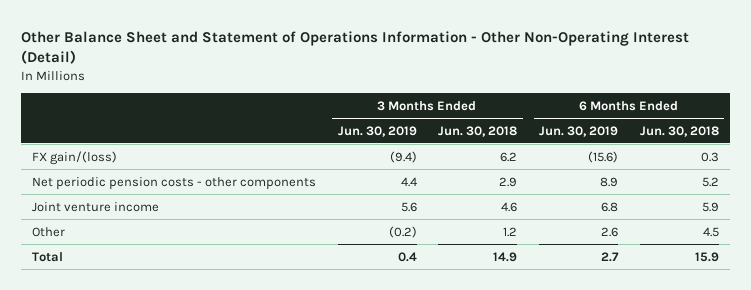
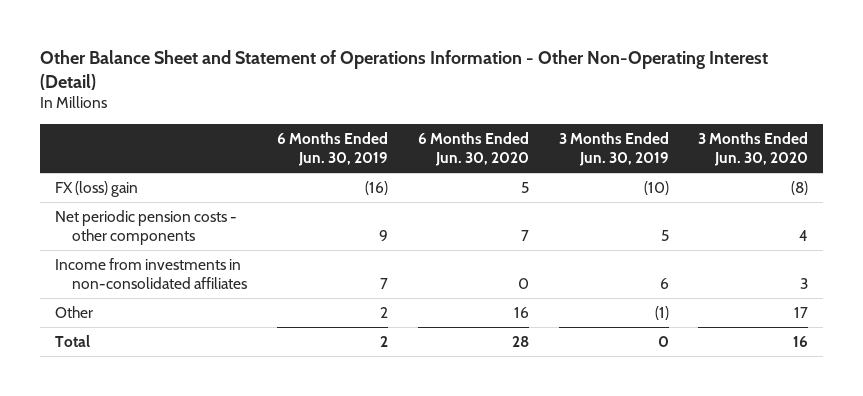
- | 3 Months Ended Jun. 30, 2019 | 3 Months Ended Jun. 30, 2018 | 6 Months Ended Jun. 30, 2019 | 6 Months Ended Jun. 30, 2018
+ | 6 Months Ended Jun. 30, 2019 | 6 Months Ended Jun. 30, 2020 | 3 Months Ended Jun. 30, 2019 | 3 Months Ended Jun. 30, 2020
- FX gain/(loss) | (9.4) | 6.2 | (15.6) | 0.3
- Net periodic pension costs - other components | 4.4 | 2.9 | 8.9 | 5.2
- Joint venture income | 5.6 | 4.6 | 6.8 | 5.9
- Other | (0.2) | 1.2 | 2.6 | 4.5
- Total | 0.4 | 14.9 | 2.7 | 15.9
+ FX (loss) gain | (16) | 5 | (10) | (8)
+ Net periodic pension costs - other components | 9 | 7 | 5 | 4
+ Income from investments in non-consolidated affiliates | 7 | 0 | 6 | 3
+ Other | 2 | 16 | (1) | 17
+ Total | 2 | 28 | 0 | 16

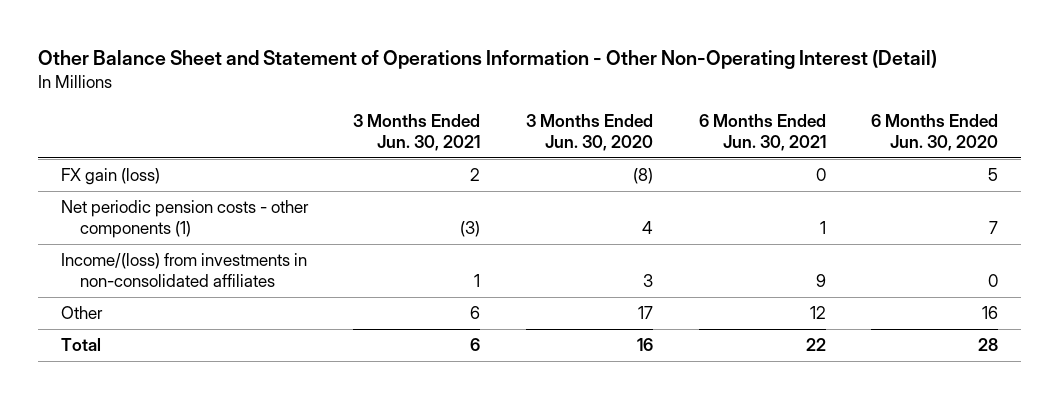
- | 6 Months Ended Jun. 30, 2019 | 6 Months Ended Jun. 30, 2020 | 3 Months Ended Jun. 30, 2019 | 3 Months Ended Jun. 30, 2020
+ | 3 Months Ended Jun. 30, 2021 | 3 Months Ended Jun. 30, 2020 | 6 Months Ended Jun. 30, 2021 | 6 Months Ended Jun. 30, 2020
- FX (loss) gain | (16) | 5 | (10) | (8)
- Net periodic pension costs - other components | 9 | 7 | 5 | 4
- Income from investments in non-consolidated affiliates | 7 | 0 | 6 | 3
+ FX gain (loss) | 2 | (8) | 0 | 5
+ Net periodic pension costs - other components (1) | (3) | 4 | 1 | 7
+ Income/(loss) from investments in non-consolidated affiliates | 1 | 3 | 9 | 0

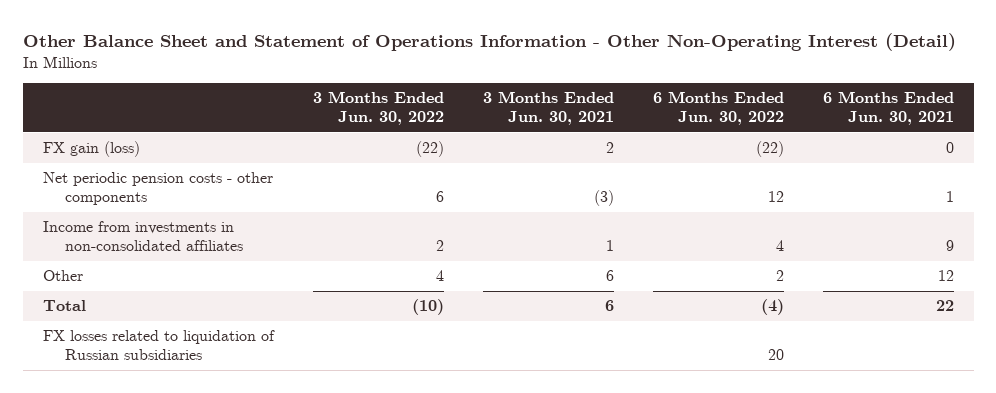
- | 3 Months Ended Jun. 30, 2021 | 3 Months Ended Jun. 30, 2020 | 6 Months Ended Jun. 30, 2021 | 6 Months Ended Jun. 30, 2020
+ | 3 Months Ended Jun. 30, 2022 | 3 Months Ended Jun. 30, 2021 | 6 Months Ended Jun. 30, 2022 | 6 Months Ended Jun. 30, 2021
- Net periodic pension costs - other components (1) | (3) | 4 | 1 | 7
- Income/(loss) from investments in non-consolidated affiliates | 1 | 3 | 9 | 0
+ Net periodic pension costs - other components | 6 | (3) | 12 | 1
+ Income from investments in non-consolidated affiliates | 2 | 1 | 4 | 9
+ FX losses related to liquidation of Russian subsidiaries | | | 20 |

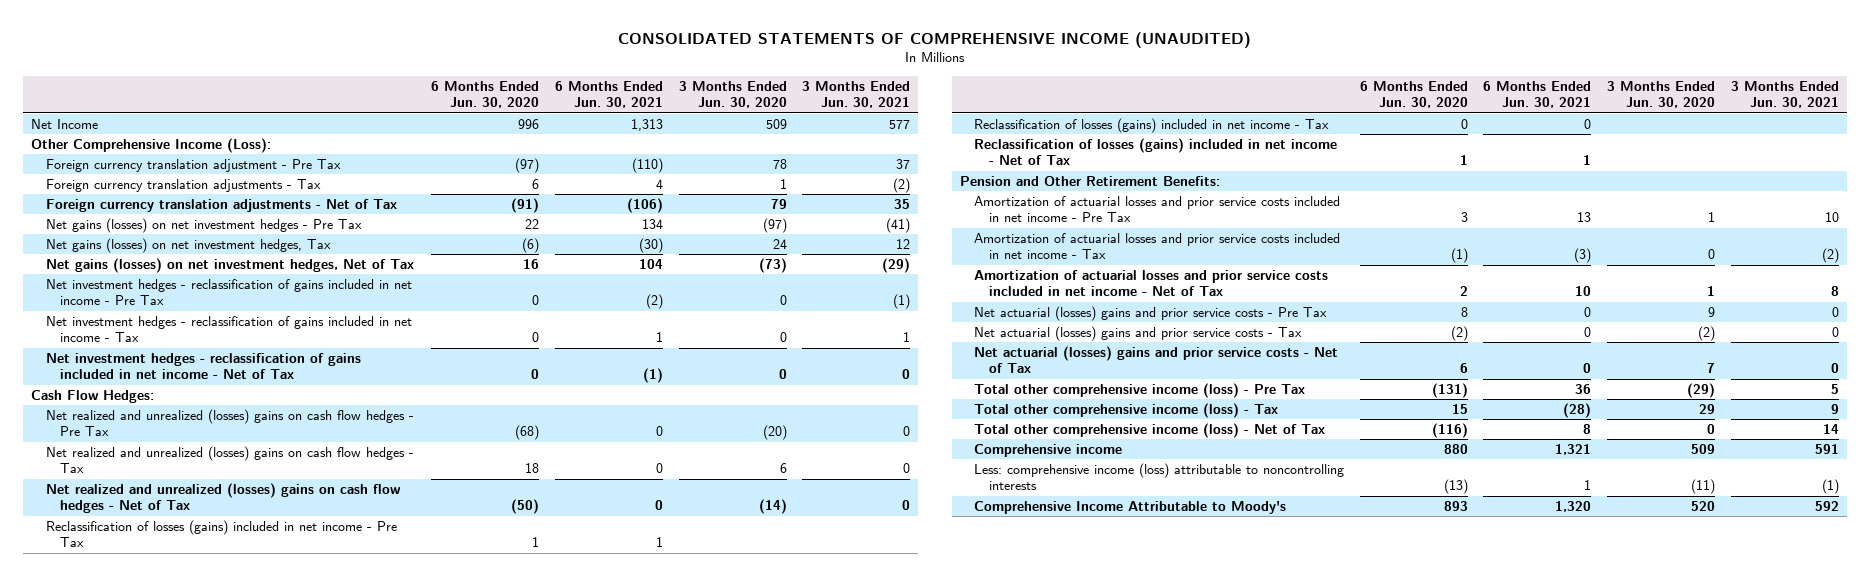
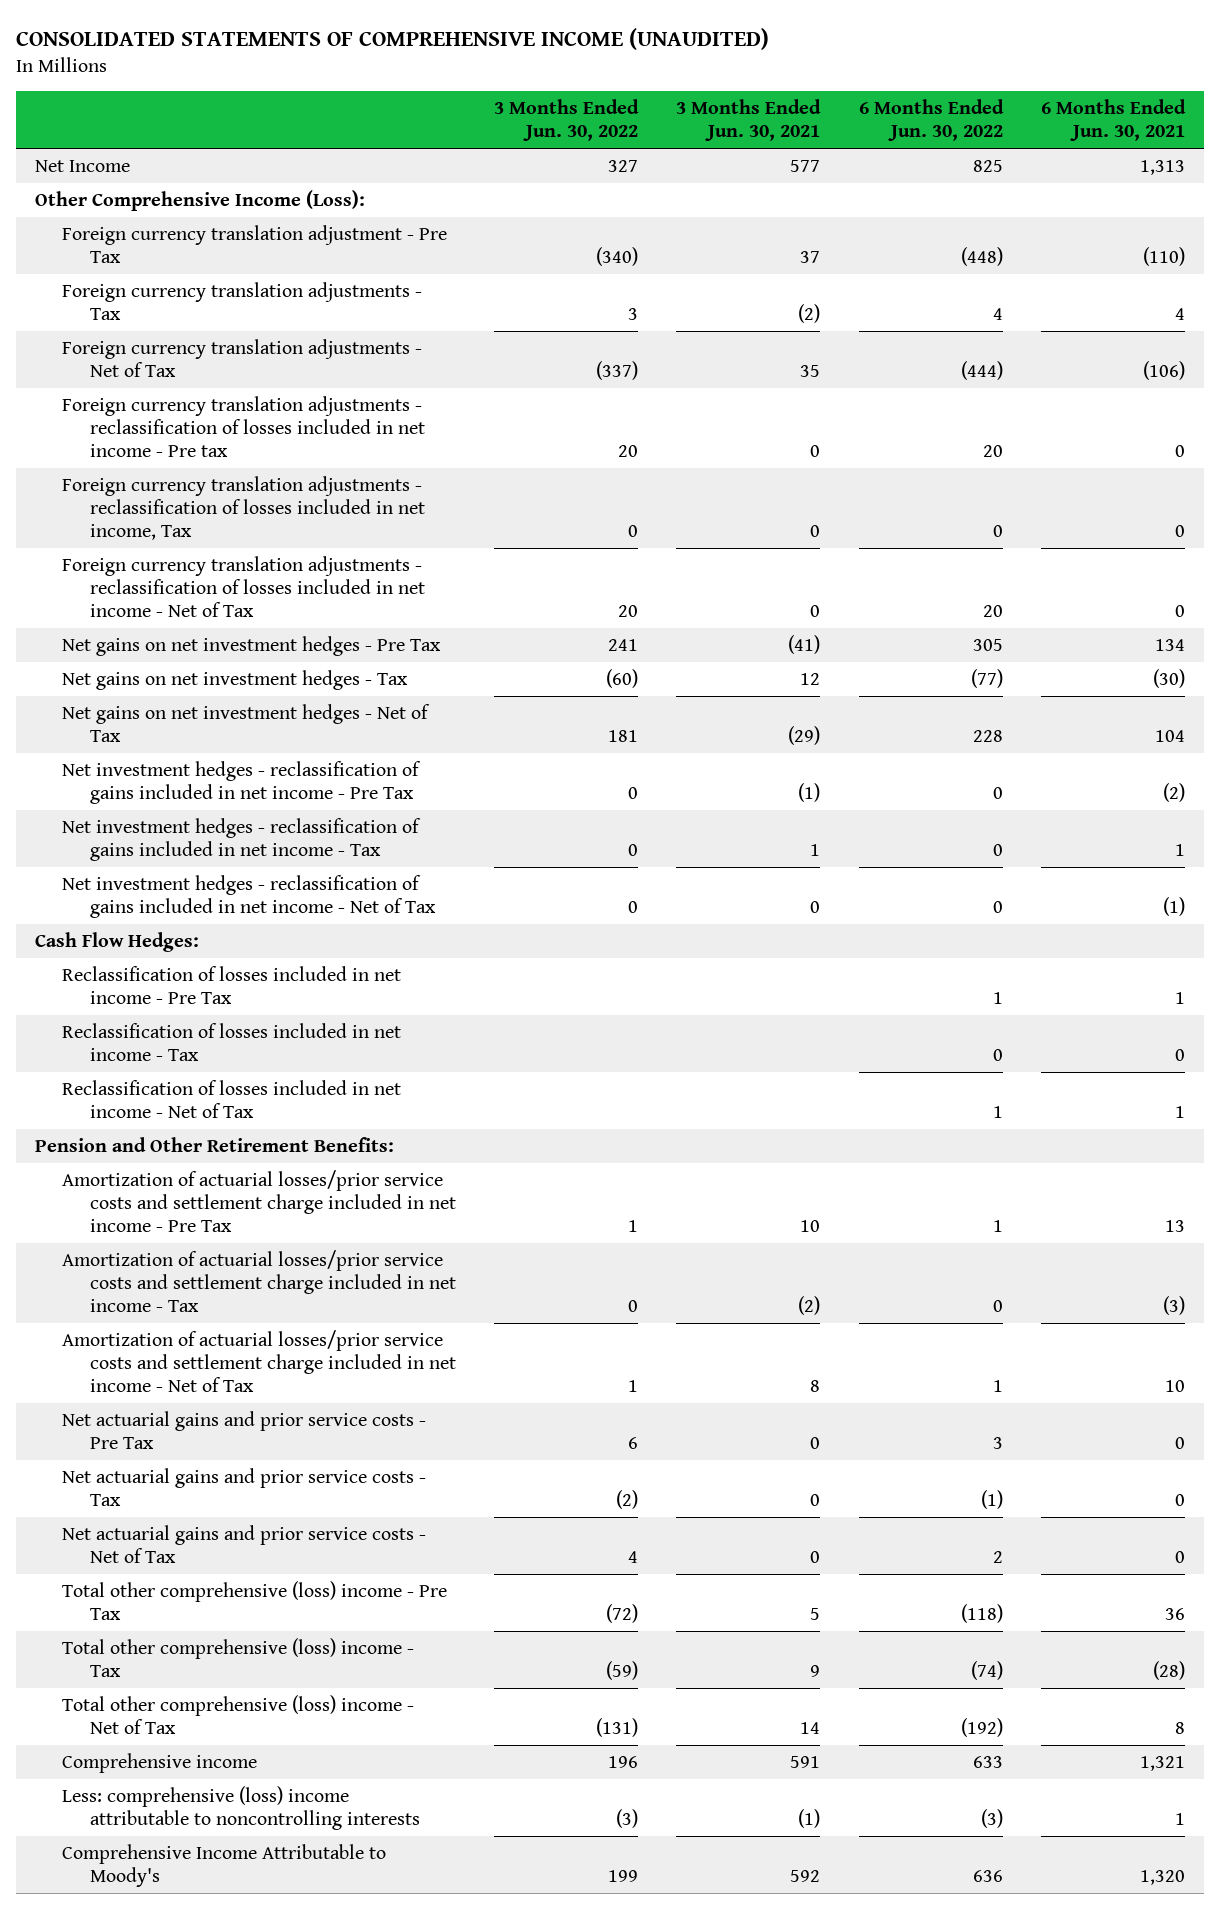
- | 6 Months Ended Jun. 30, 2020 | 6 Months Ended Jun. 30, 2021 | 3 Months Ended Jun. 30, 2020 | 3 Months Ended Jun. 30, 2021
+ | 3 Months Ended Jun. 30, 2022 | 3 Months Ended Jun. 30, 2021 | 6 Months Ended Jun. 30, 2022 | 6 Months Ended Jun. 30, 2021
- Net gains (losses) on net investment hedges - Pre Tax | 22 | 134 | (97) | (41)
- Net gains (losses) on net investment hedges, Tax | (6) | (30) | 24 | 12
- Net gains (losses) on net investment hedges, Net of Tax | 16 | 104 | (73) | (29)
+ Foreign currency translation adjustments - reclassification of losses included in net income - Pre tax | 20 | 0 | 20 | 0
+ Foreign currency translation adjustments - reclassification of losses included in net income, Tax | 0 | 0 | 0 | 0
+ Foreign currency translation adjustments - reclassification of losses included in net income - Net of Tax | 20 | 0 | 20 | 0
+ Net gains on net investment hedges - Pre Tax | 241 | (41) | 305 | 134
+ Net gains on net investment hedges - Tax | (60) | 12 | (77) | (30)
+ Net gains on net investment hedges - Net of Tax | 181 | (29) | 228 | 104
- Net realized and unrealized (losses) gains on cash flow hedges - Pre Tax | (68) | 0 | (20) | 0
- Net realized and unrealized (losses) gains on cash flow hedges - Tax | 18 | 0 | 6 | 0
- Net realized and unrealized (losses) gains on cash flow hedges - Net of Tax | (50) | 0 | (14) | 0
- Reclassification of losses (gains) included in net income - Pre Tax | 1 | 1 | |
- Reclassification of losses (gains) included in net income - Tax | 0 | 0 | |
- Reclassification of losses (gains) included in net income - Net of Tax | 1 | 1 | |
+ Reclassification of losses included in net income - Pre Tax | | | 1 | 1
+ Reclassification of losses included in net income - Tax | | | 0 | 0
+ Reclassification of losses included in net income - Net of Tax | | | 1 | 1
- Amortization of actuarial losses and prior service costs included in net income - Pre Tax | 3 | 13 | 1 | 10
- Amortization of actuarial losses and prior service costs included in net income - Tax | (1) | (3) | 0 | (2)
- Amortization of actuarial losses and prior service costs included in net income - Net of Tax | 2 | 10 | 1 | 8
- Net actuarial (losses) gains and prior service costs - Pre Tax | 8 | 0 | 9 | 0
- Net actuarial (losses) gains and prior service costs - Tax | (2) | 0 | (2) | 0
- Net actuarial (losses) gains and prior service costs - Net of Tax | 6 | 0 | 7 | 0
- Total other comprehensive income (loss) - Pre Tax | (131) | 36 | (29) | 5
- Total other comprehensive income (loss) - Tax | 15 | (28) | 29 | 9
- Total other comprehensive income (loss) - Net of Tax | (116) | 8 | 0 | 14
+ Amortization of actuarial losses/prior service costs and settlement charge included in net income - Pre Tax | 1 | 10 | 1 | 13
+ Amortization of actuarial losses/prior service costs and settlement charge included in net income - Tax | 0 | (2) | 0 | (3)
+ Amortization of actuarial losses/prior service costs and settlement charge included in net income - Net of Tax | 1 | 8 | 1 | 10
+ Net actuarial gains and prior service costs - Pre Tax | 6 | 0 | 3 | 0
+ Net actuarial gains and prior service costs - Tax | (2) | 0 | (1) | 0
+ Net actuarial gains and prior service costs - Net of Tax | 4 | 0 | 2 | 0
+ Total other comprehensive (loss) income - Pre Tax | (72) | 5 | (118) | 36
+ Total other comprehensive (loss) income - Tax | (59) | 9 | (74) | (28)
+ Total other comprehensive (loss) income - Net of Tax | (131) | 14 | (192) | 8
- Less: comprehensive income (loss) attributable to noncontrolling interests | (13) | 1 | (11) | (1)
+ Less: comprehensive (loss) income attributable to noncontrolling interests | (3) | (1) | (3) | 1

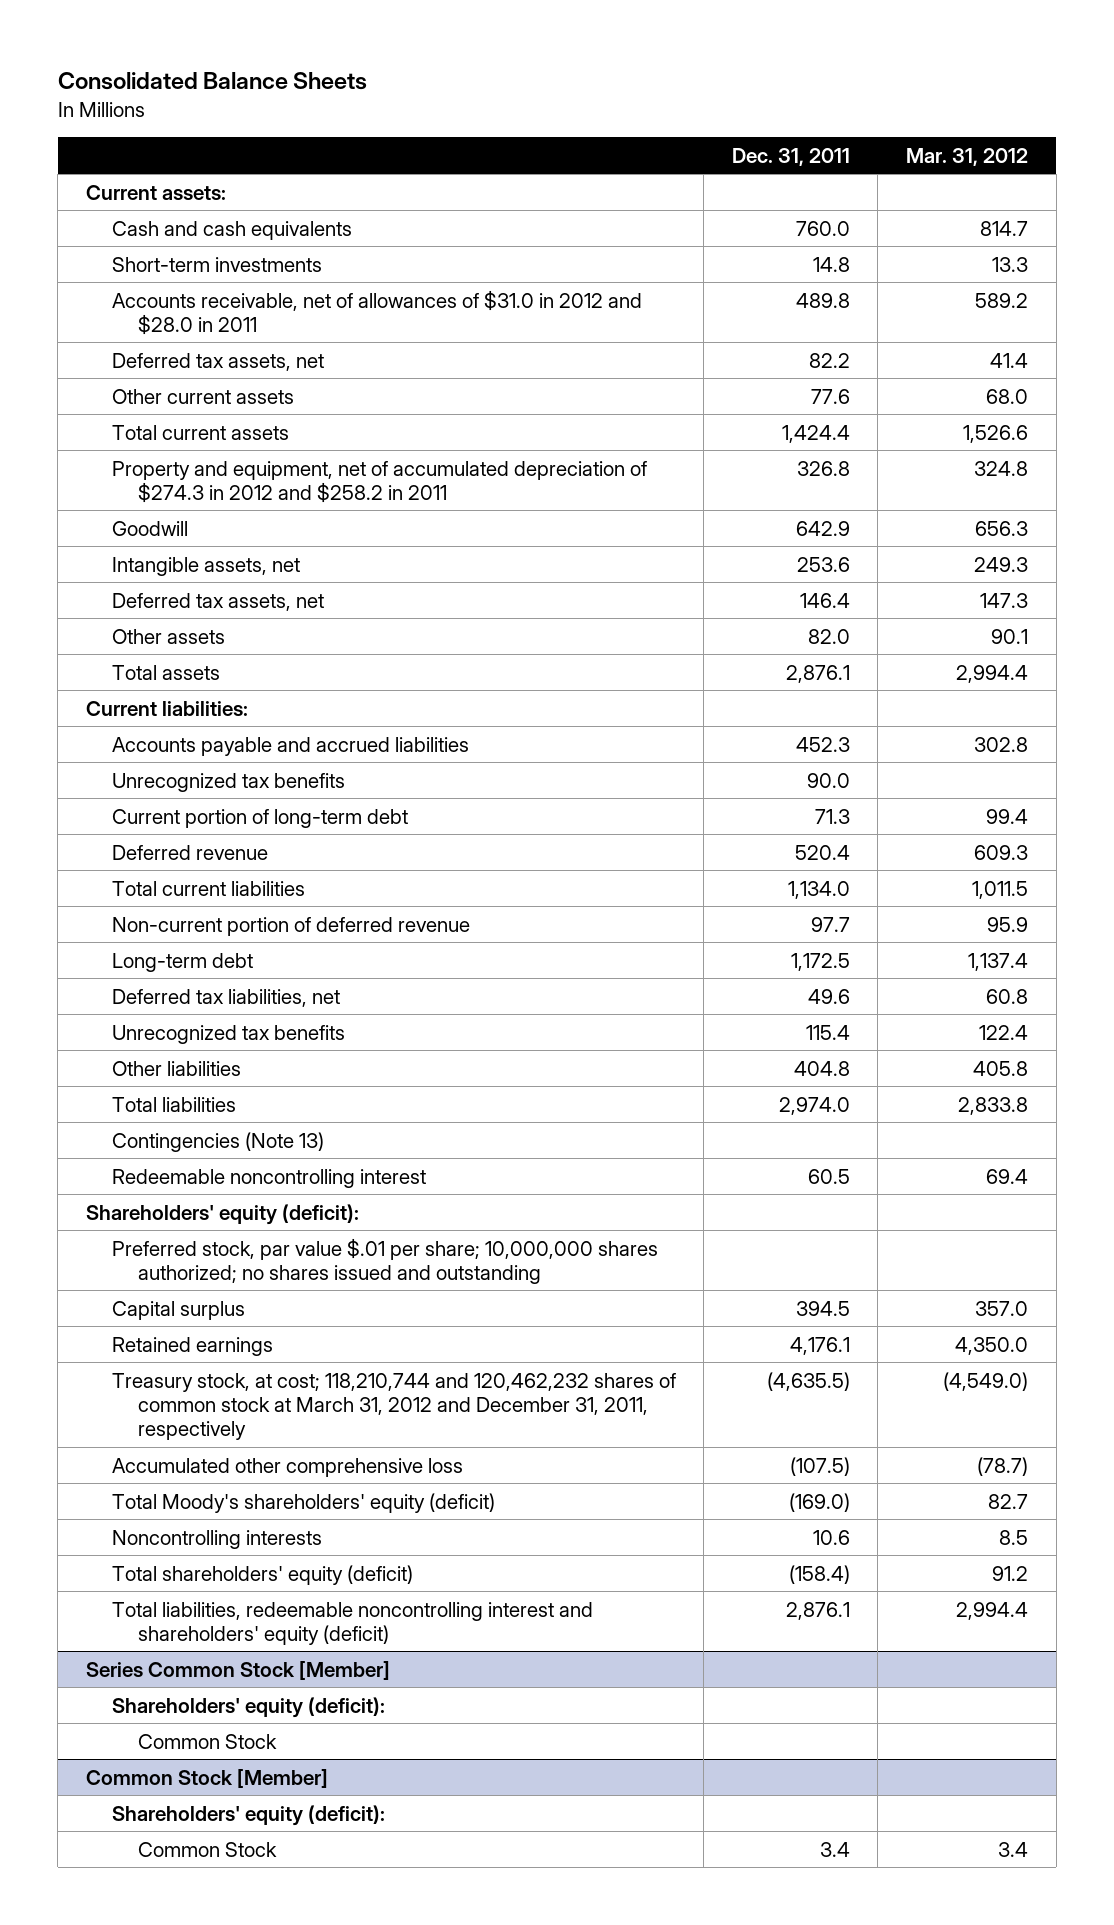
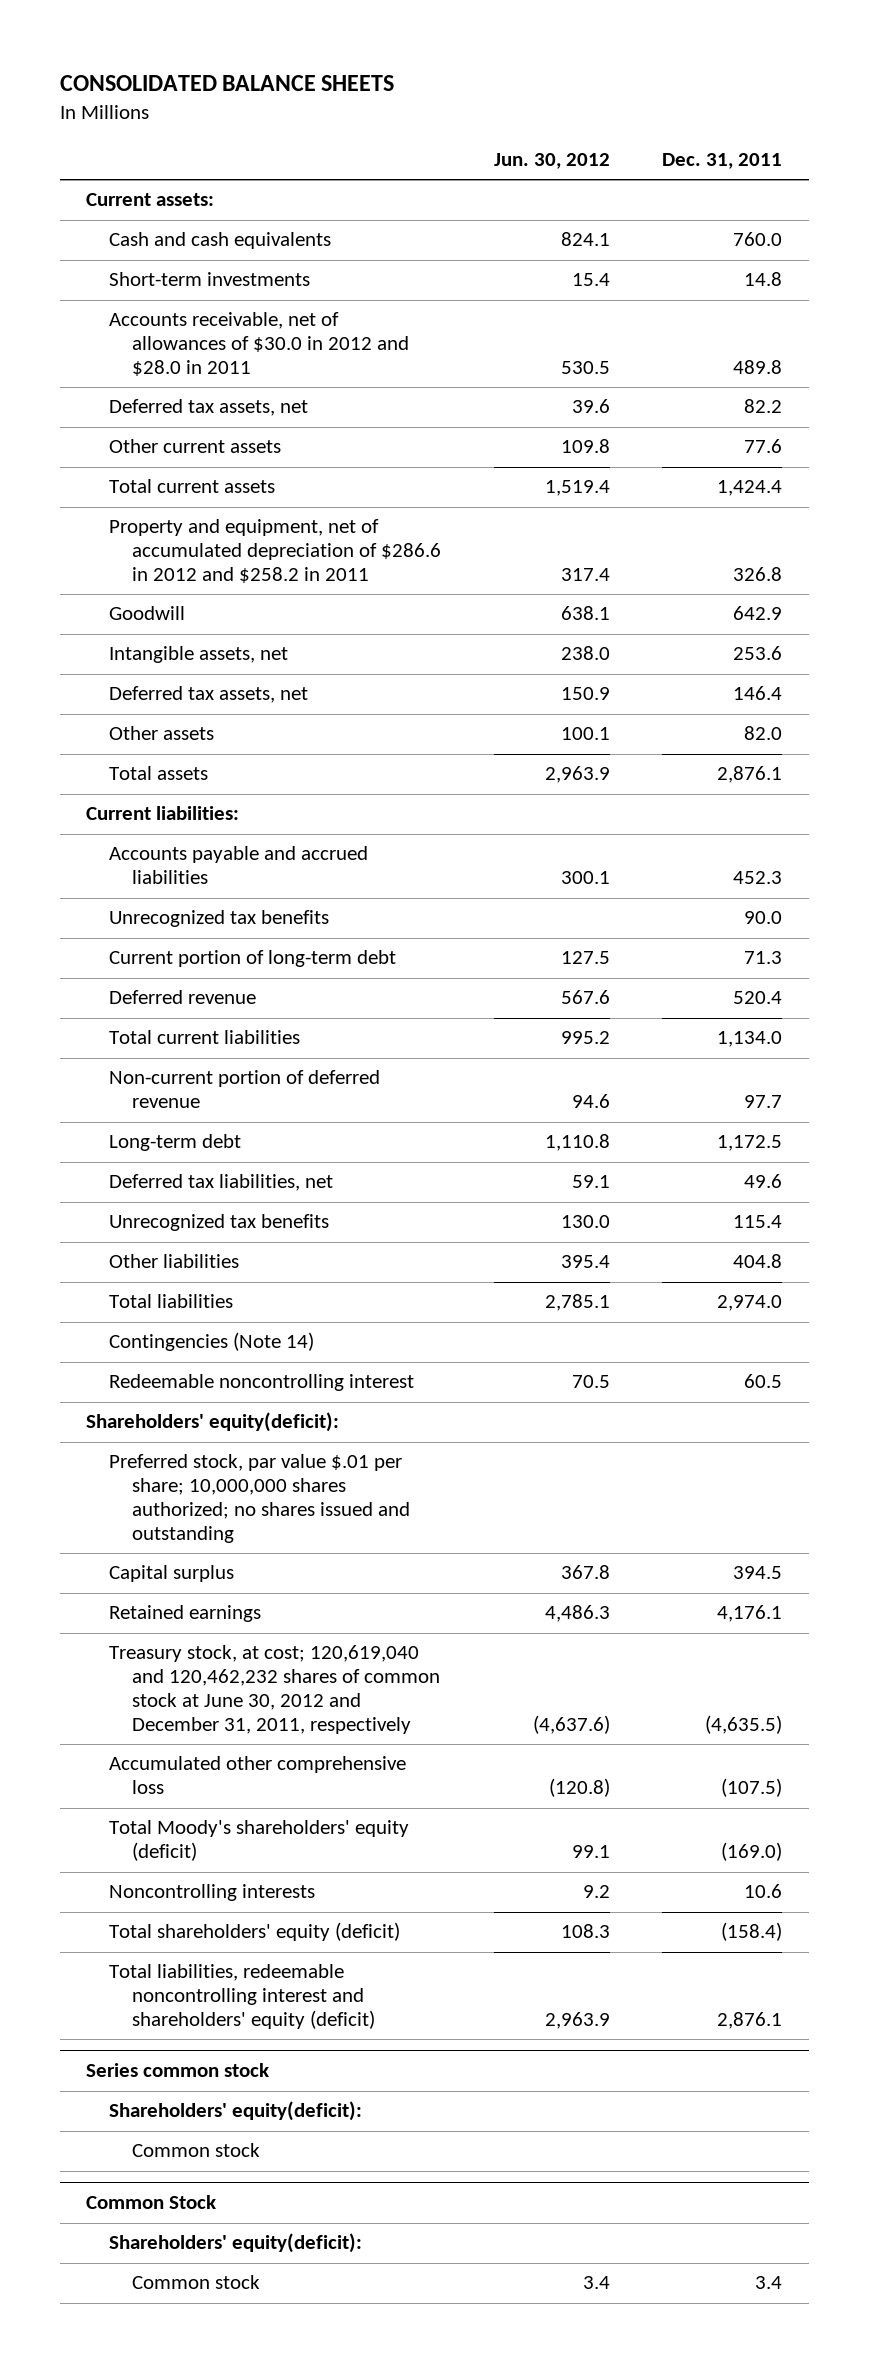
- Consolidated Balance Sheets
+ CONSOLIDATED BALANCE SHEETS
- | Dec. 31, 2011 | Mar. 31, 2012
+ | Jun. 30, 2012 | Dec. 31, 2011
- Accounts receivable, net of allowances of $31.0 in 2012 and $28.0 in 2011 | 489.8 | 589.2
+ Accounts receivable, net of allowances of $30.0 in 2012 and $28.0 in 2011 | 530.5 | 489.8
- Property and equipment, net of accumulated depreciation of $274.3 in 2012 and $258.2 in 2011 | 326.8 | 324.8
+ Property and equipment, net of accumulated depreciation of $286.6 in 2012 and $258.2 in 2011 | 317.4 | 326.8
- Contingencies (Note 13)
+ Contingencies (Note 14)
- Shareholders' equity (deficit):
+ Shareholders' equity(deficit):
- Treasury stock, at cost; 118,210,744 and 120,462,232 shares of common stock at March 31, 2012 and December 31, 2011, respectively | (4,635.5) | (4,549.0)
+ Treasury stock, at cost; 120,619,040 and 120,462,232 shares of common stock at June 30, 2012 and December 31, 2011, respectively | (4,637.6) | (4,635.5)
- Series Common Stock [Member]
- Shareholders' equity (deficit):
- Common Stock
- Common Stock [Member]
- Shareholders' equity (deficit):
- Common Stock | 3.4 | 3.4
+ Series common stock
+ Shareholders' equity(deficit):
+ Common stock
+ Common Stock
+ Shareholders' equity(deficit):
+ Common stock | 3.4 | 3.4

